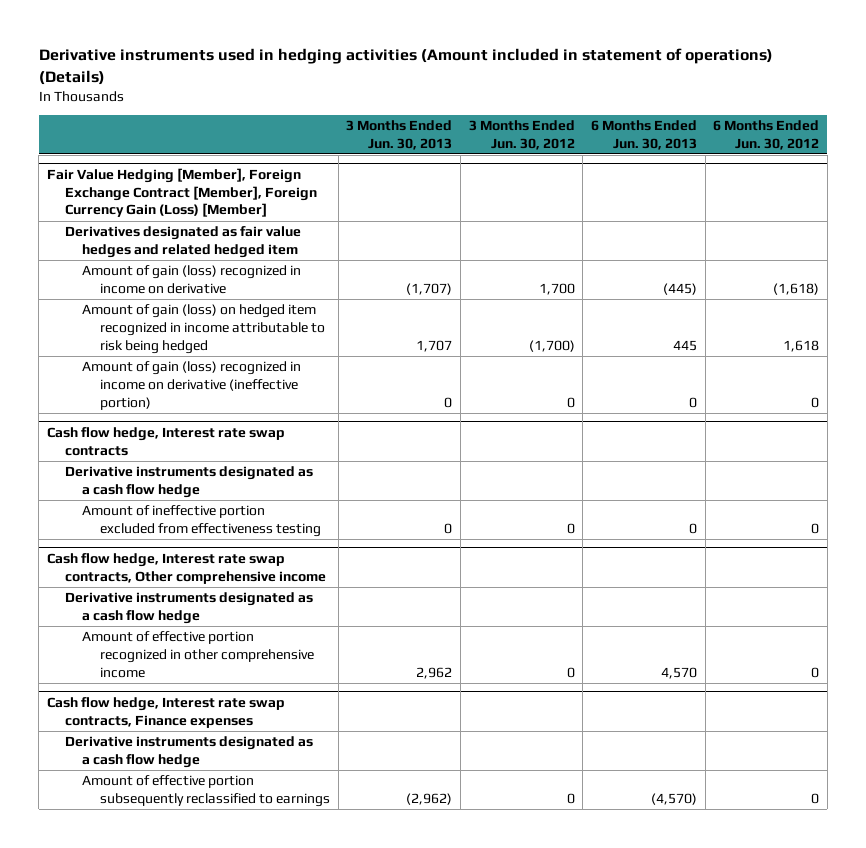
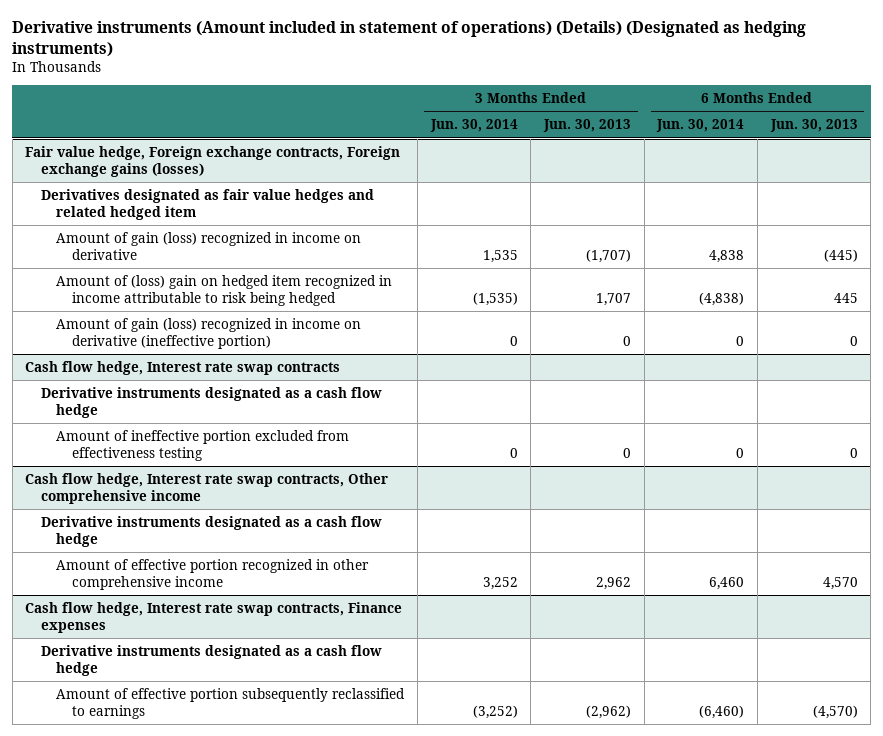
- Derivative instruments used in hedging activities (Amount included in statement of operations) (Details)
+ Derivative instruments (Amount included in statement of operations) (Details) (Designated as hedging instruments)
- | 3 Months Ended Jun. 30, 2013 | 3 Months Ended Jun. 30, 2012 | 6 Months Ended Jun. 30, 2013 | 6 Months Ended Jun. 30, 2012
+ | 3 Months Ended Jun. 30, 2014 | 3 Months Ended Jun. 30, 2013 | 6 Months Ended Jun. 30, 2014 | 6 Months Ended Jun. 30, 2013
- Fair Value Hedging [Member], Foreign Exchange Contract [Member], Foreign Currency Gain (Loss) [Member]
+ Fair value hedge, Foreign exchange contracts, Foreign exchange gains (losses)
- Amount of gain (loss) on hedged item recognized in income attributable to risk being hedged | 1,707 | (1,700) | 445 | 1,618
+ Amount of (loss) gain on hedged item recognized in income attributable to risk being hedged | (1,535) | 1,707 | (4,838) | 445

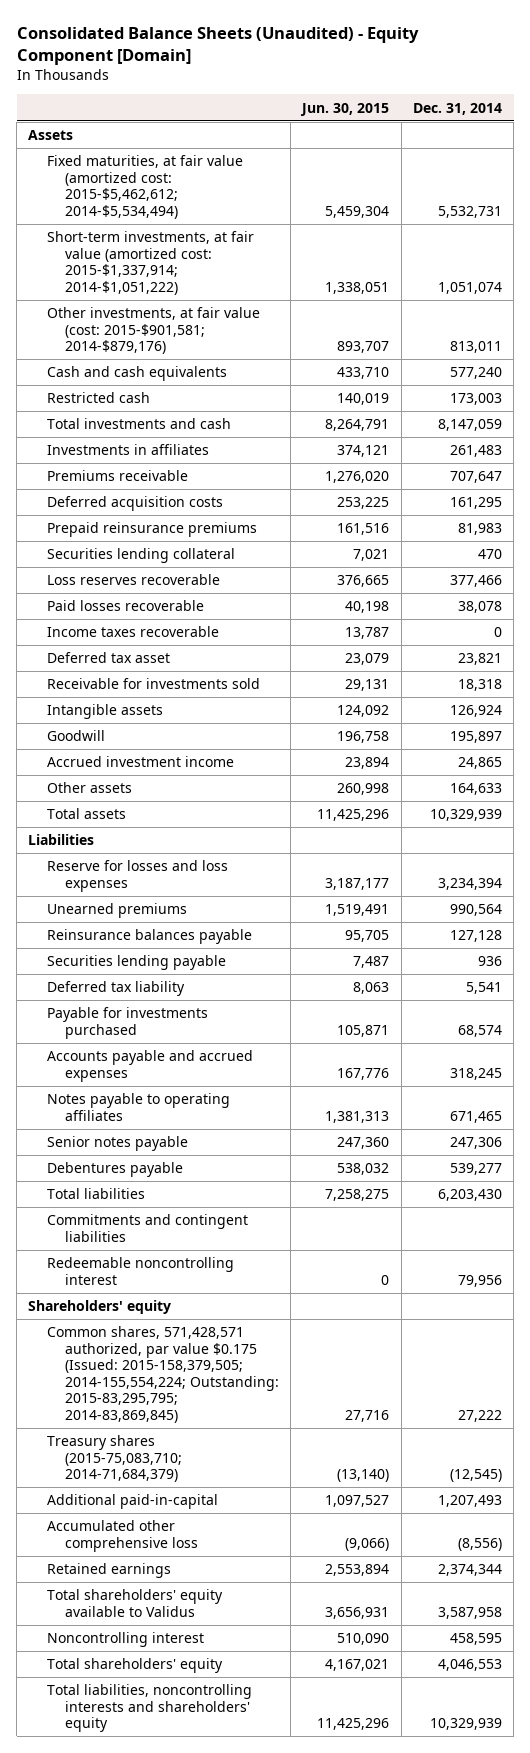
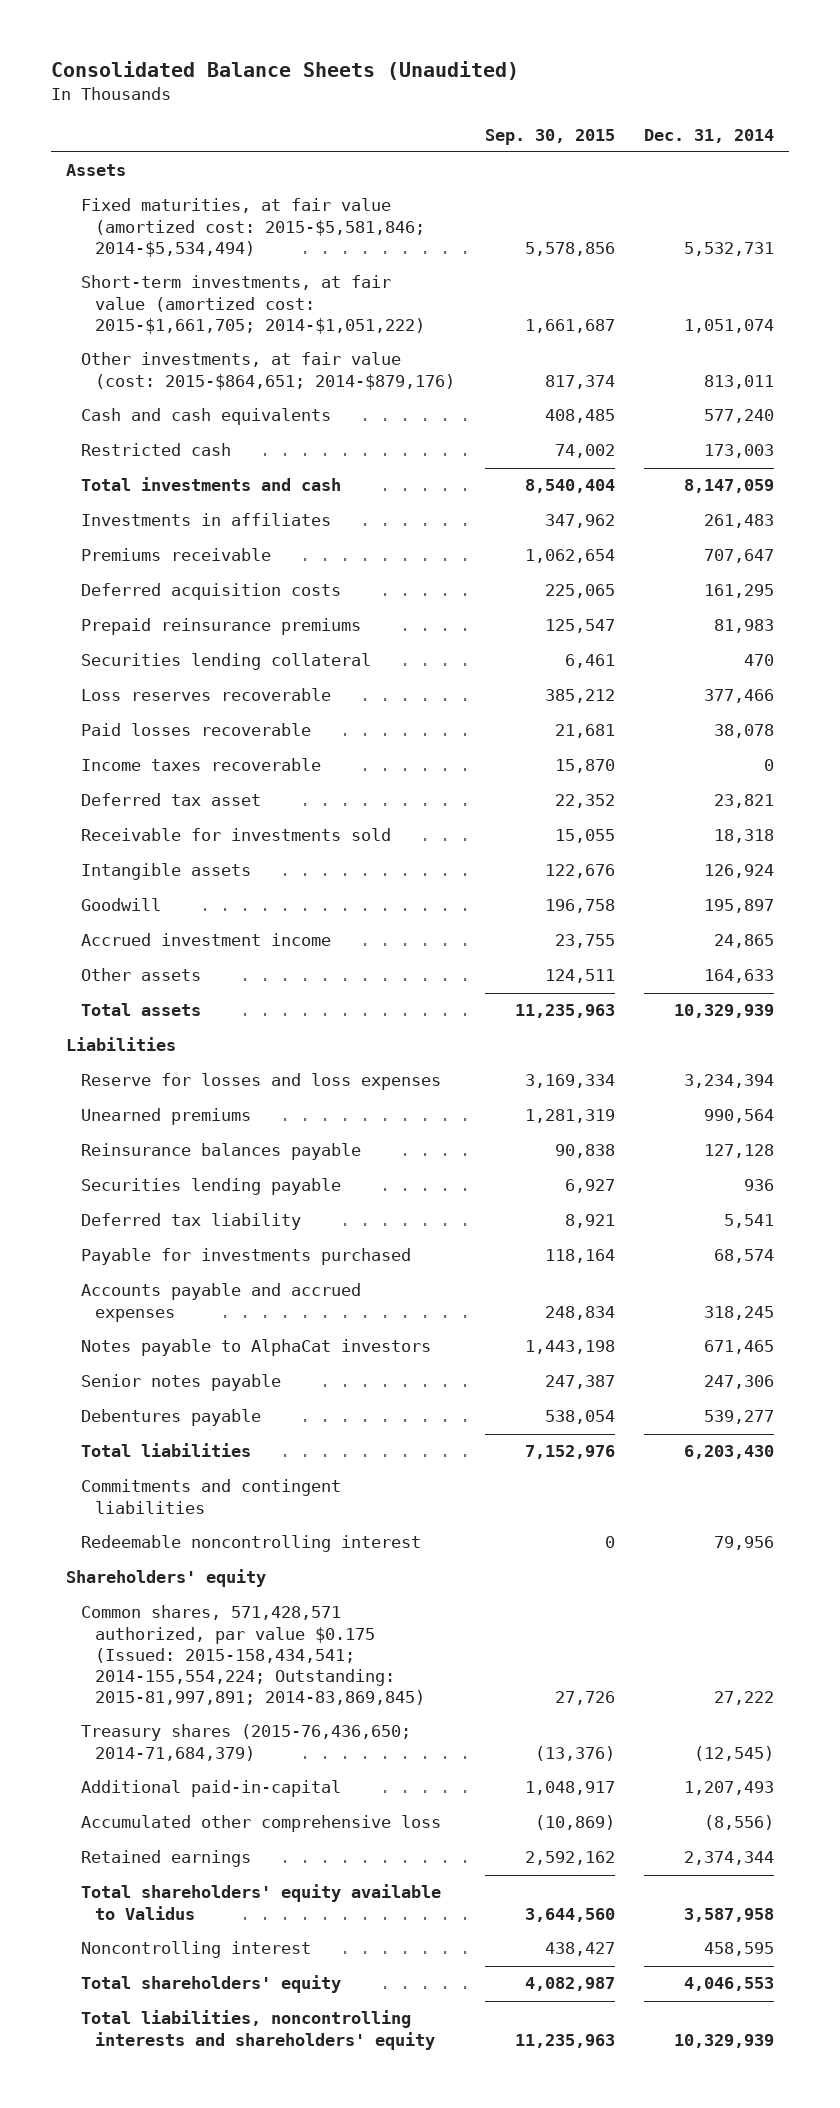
- Consolidated Balance Sheets (Unaudited) - Equity Component [Domain]
+ Consolidated Balance Sheets (Unaudited)
- | Jun. 30, 2015 | Dec. 31, 2014
+ | Sep. 30, 2015 | Dec. 31, 2014
- Fixed maturities, at fair value (amortized cost: 2015-$5,462,612; 2014-$5,534,494) | 5,459,304 | 5,532,731
- Short-term investments, at fair value (amortized cost: 2015-$1,337,914; 2014-$1,051,222) | 1,338,051 | 1,051,074
- Other investments, at fair value (cost: 2015-$901,581; 2014-$879,176) | 893,707 | 813,011
+ Fixed maturities, at fair value (amortized cost: 2015-$5,581,846; 2014-$5,534,494) | 5,578,856 | 5,532,731
+ Short-term investments, at fair value (amortized cost: 2015-$1,661,705; 2014-$1,051,222) | 1,661,687 | 1,051,074
+ Other investments, at fair value (cost: 2015-$864,651; 2014-$879,176) | 817,374 | 813,011
- Notes payable to operating affiliates | 1,381,313 | 671,465
+ Notes payable to AlphaCat investors | 1,443,198 | 671,465
- Common shares, 571,428,571 authorized, par value $0.175 (Issued: 2015-158,379,505; 2014-155,554,224; Outstanding: 2015-83,295,795; 2014-83,869,845) | 27,716 | 27,222
- Treasury shares (2015-75,083,710; 2014-71,684,379) | (13,140) | (12,545)
+ Common shares, 571,428,571 authorized, par value $0.175 (Issued: 2015-158,434,541; 2014-155,554,224; Outstanding: 2015-81,997,891; 2014-83,869,845) | 27,726 | 27,222
+ Treasury shares (2015-76,436,650; 2014-71,684,379) | (13,376) | (12,545)

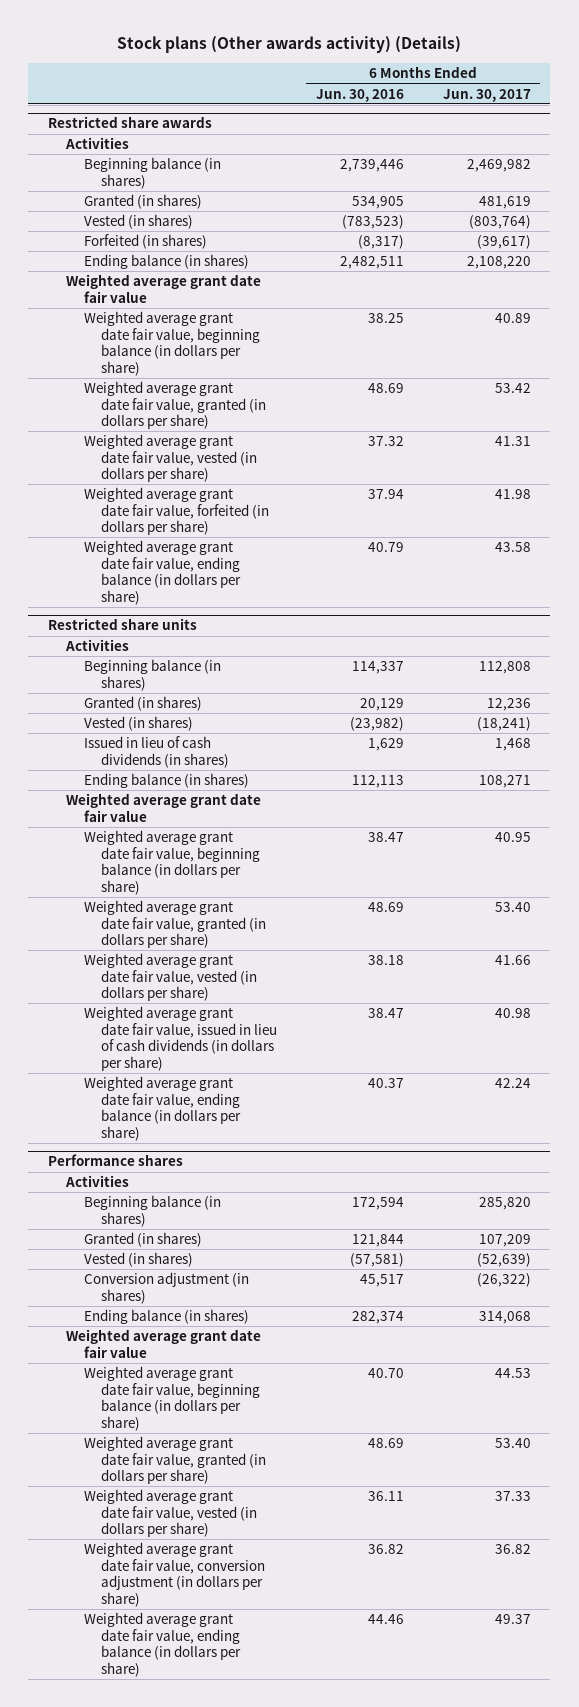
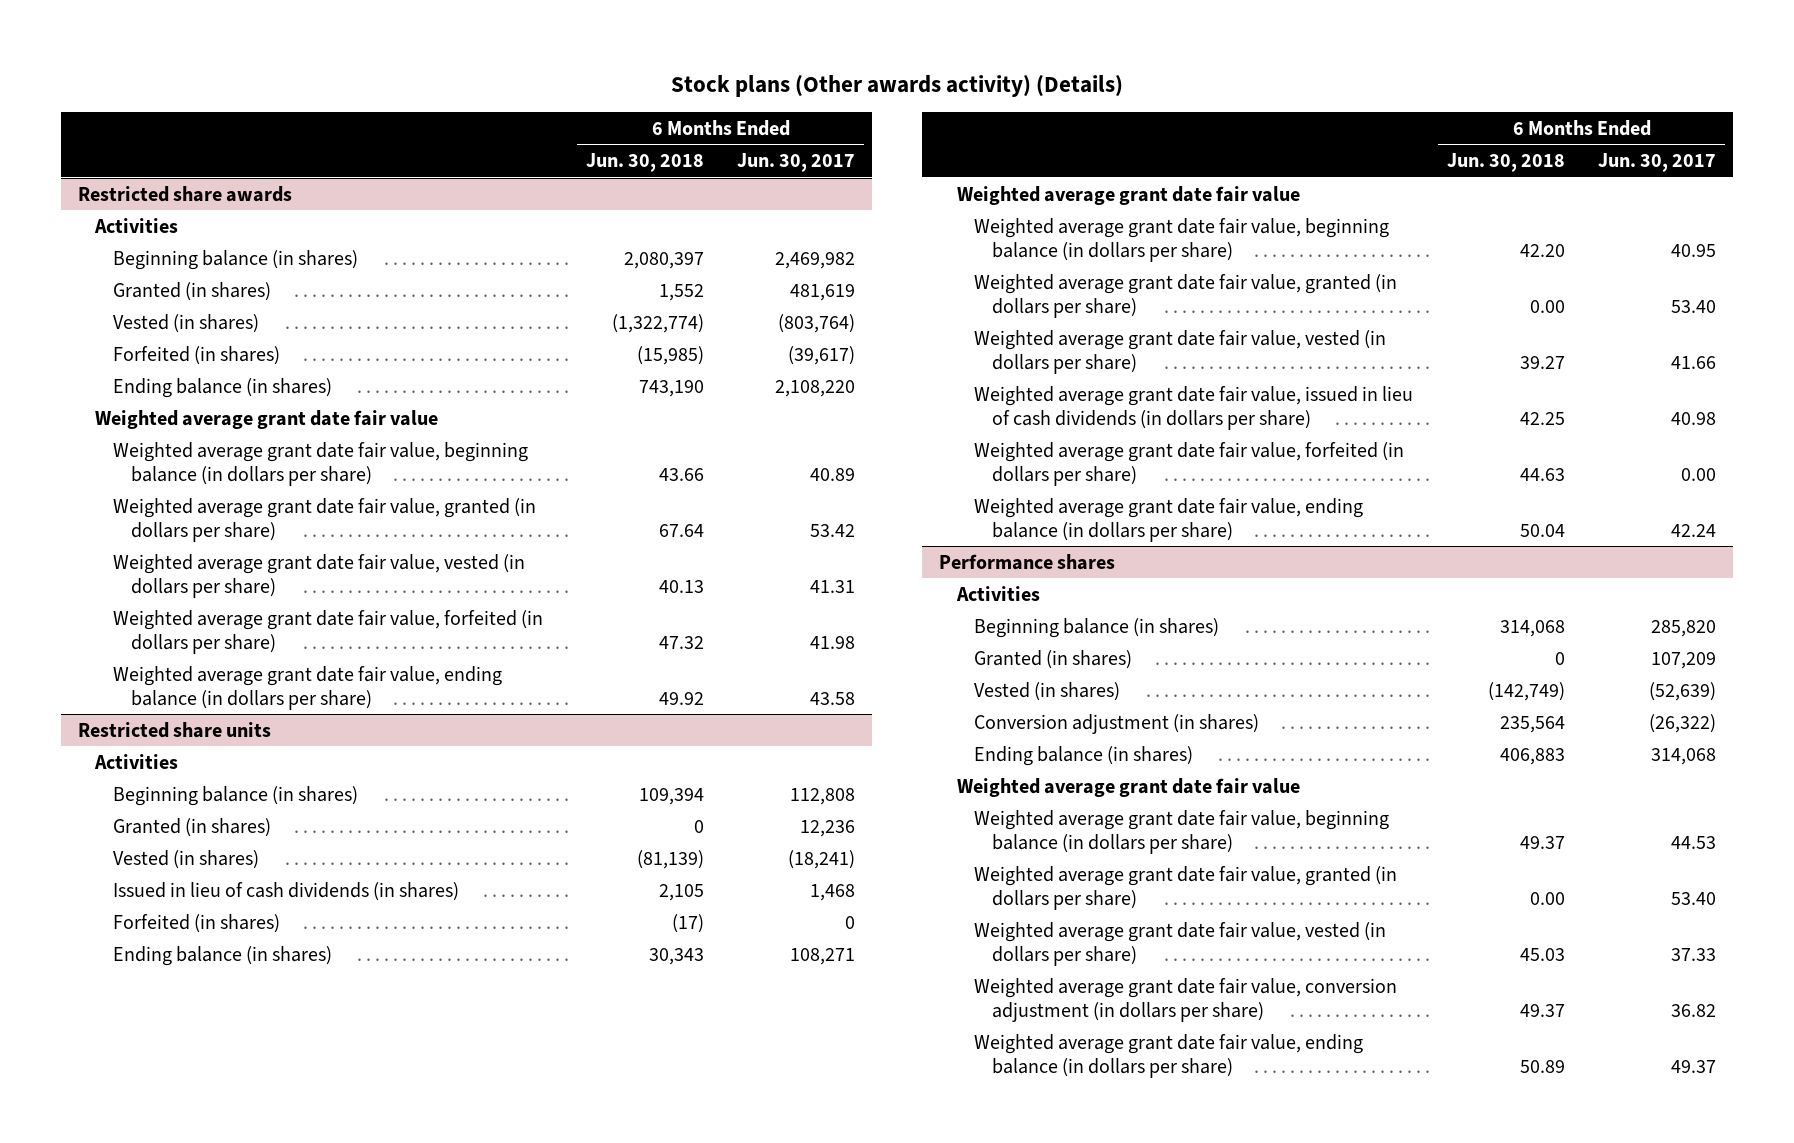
- | 6 Months Ended Jun. 30, 2016 | 6 Months Ended Jun. 30, 2017
+ | 6 Months Ended Jun. 30, 2018 | 6 Months Ended Jun. 30, 2017
@ Restricted share units
+ Forfeited (in shares) | (17) | 0
+ Weighted average grant date fair value, forfeited (in dollars per share) | 44.63 | 0.00

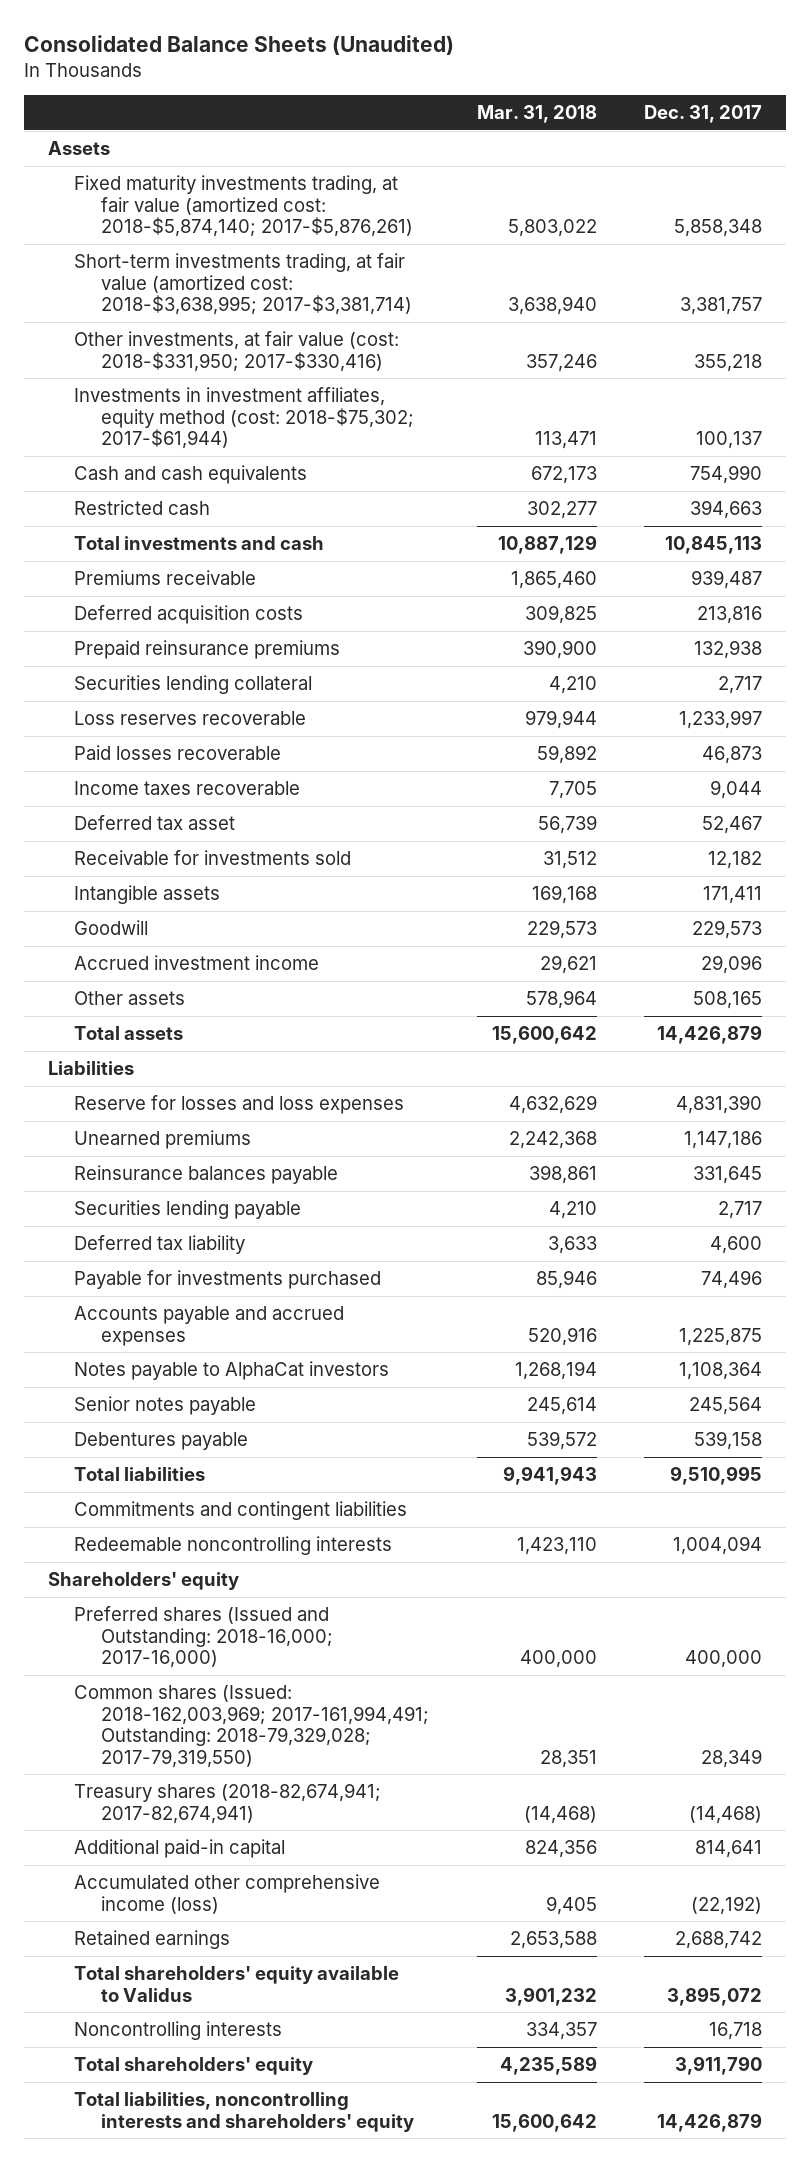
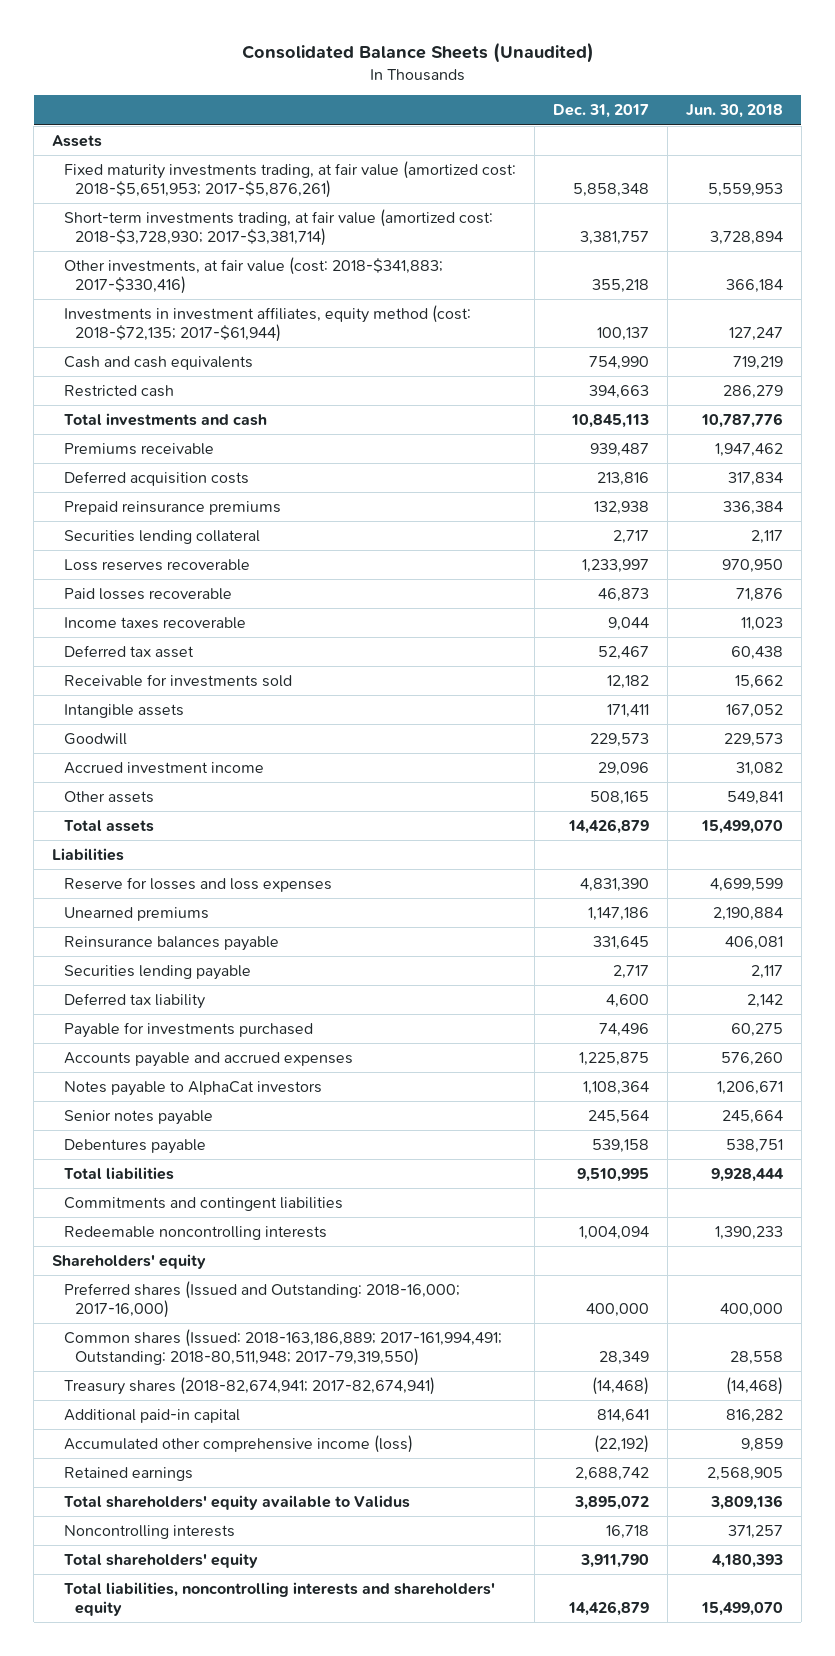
- | Mar. 31, 2018 | Dec. 31, 2017
+ | Dec. 31, 2017 | Jun. 30, 2018
- Fixed maturity investments trading, at fair value (amortized cost: 2018-$5,874,140; 2017-$5,876,261) | 5,803,022 | 5,858,348
- Short-term investments trading, at fair value (amortized cost: 2018-$3,638,995; 2017-$3,381,714) | 3,638,940 | 3,381,757
- Other investments, at fair value (cost: 2018-$331,950; 2017-$330,416) | 357,246 | 355,218
- Investments in investment affiliates, equity method (cost: 2018-$75,302; 2017-$61,944) | 113,471 | 100,137
+ Fixed maturity investments trading, at fair value (amortized cost: 2018-$5,651,953; 2017-$5,876,261) | 5,858,348 | 5,559,953
+ Short-term investments trading, at fair value (amortized cost: 2018-$3,728,930; 2017-$3,381,714) | 3,381,757 | 3,728,894
+ Other investments, at fair value (cost: 2018-$341,883; 2017-$330,416) | 355,218 | 366,184
+ Investments in investment affiliates, equity method (cost: 2018-$72,135; 2017-$61,944) | 100,137 | 127,247
- Common shares (Issued: 2018-162,003,969; 2017-161,994,491; Outstanding: 2018-79,329,028; 2017-79,319,550) | 28,351 | 28,349
+ Common shares (Issued: 2018-163,186,889; 2017-161,994,491; Outstanding: 2018-80,511,948; 2017-79,319,550) | 28,349 | 28,558

